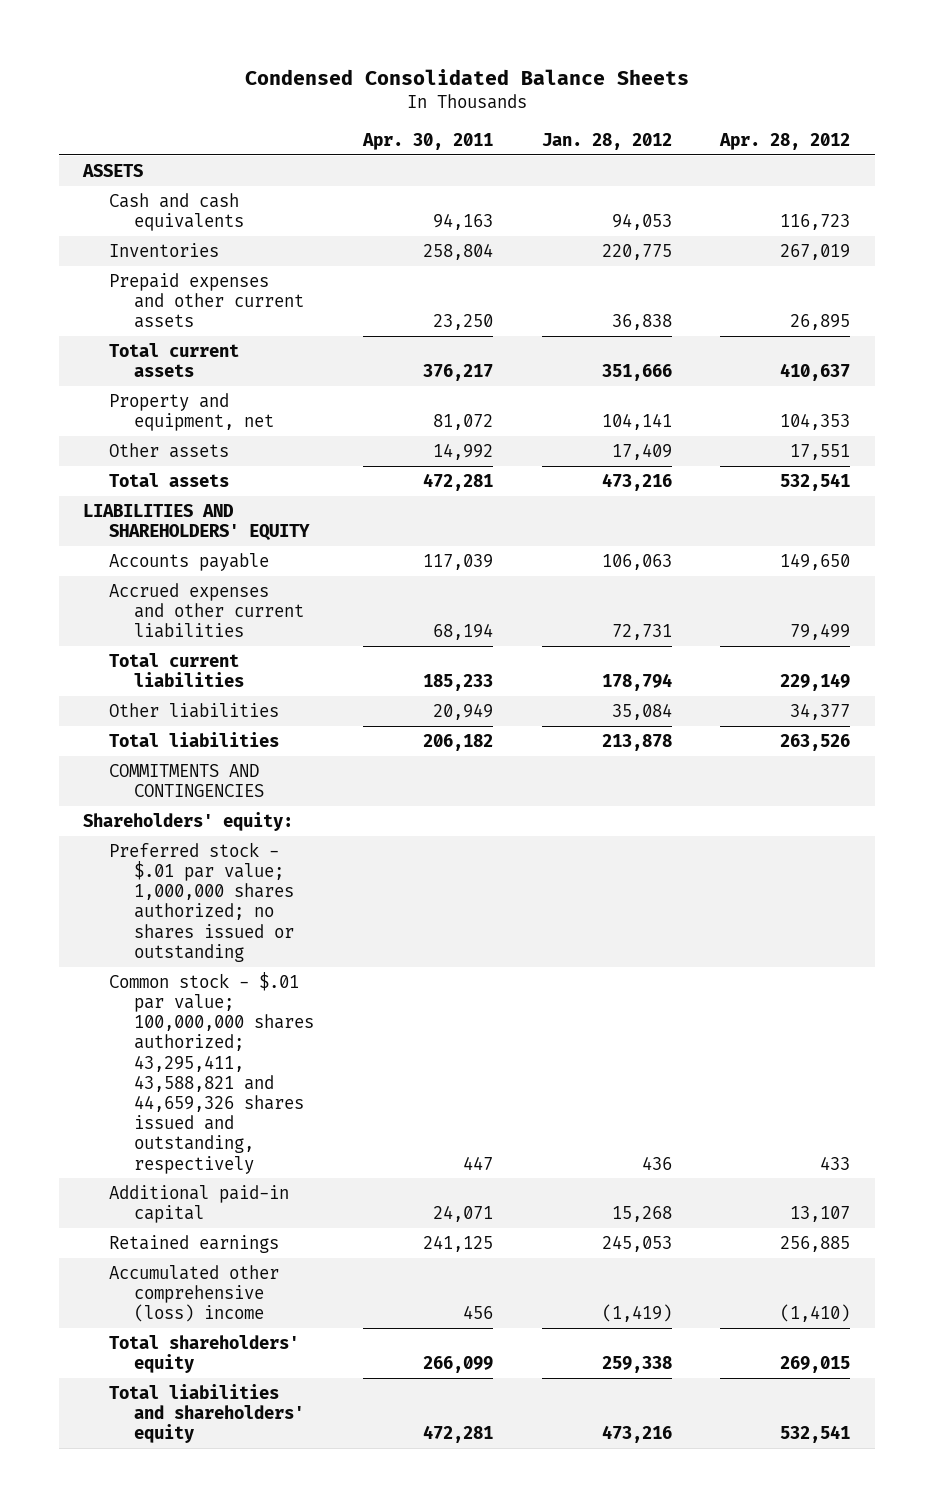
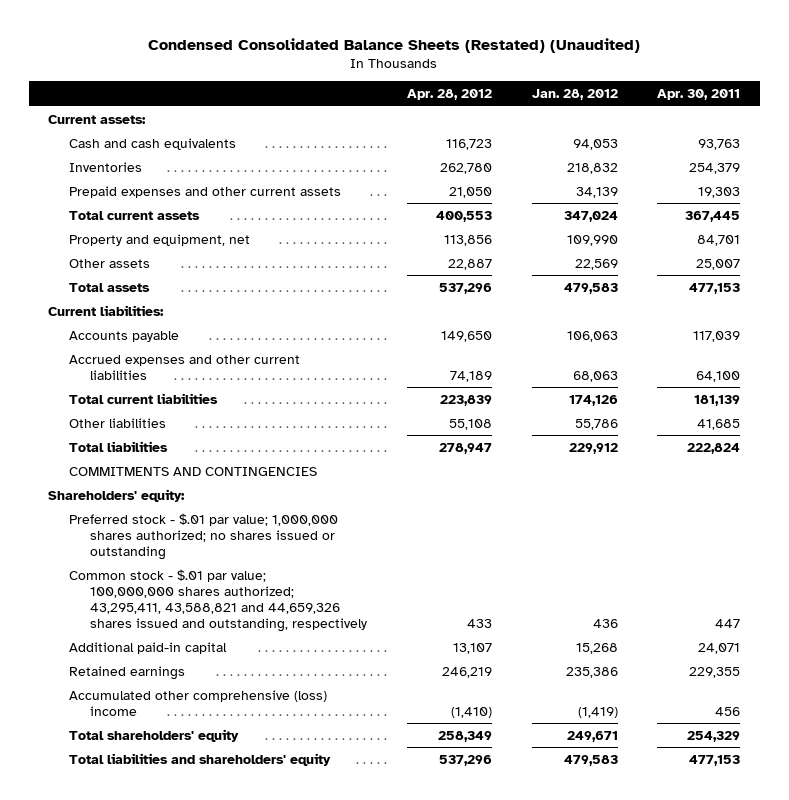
- Condensed Consolidated Balance Sheets
+ Condensed Consolidated Balance Sheets (Restated) (Unaudited)
- | Apr. 30, 2011 | Jan. 28, 2012 | Apr. 28, 2012
+ | Apr. 28, 2012 | Jan. 28, 2012 | Apr. 30, 2011
- ASSETS
- Cash and cash equivalents | 94,163 | 94,053 | 116,723
- Inventories | 258,804 | 220,775 | 267,019
- Prepaid expenses and other current assets | 23,250 | 36,838 | 26,895
- Total current assets | 376,217 | 351,666 | 410,637
- Property and equipment, net | 81,072 | 104,141 | 104,353
- Other assets | 14,992 | 17,409 | 17,551
- Total assets | 472,281 | 473,216 | 532,541
- LIABILITIES AND SHAREHOLDERS' EQUITY
+ Current assets:
+ Cash and cash equivalents | 116,723 | 94,053 | 93,763
+ Inventories | 262,780 | 218,832 | 254,379
+ Prepaid expenses and other current assets | 21,050 | 34,139 | 19,303
+ Total current assets | 400,553 | 347,024 | 367,445
+ Property and equipment, net | 113,856 | 109,990 | 84,701
+ Other assets | 22,887 | 22,569 | 25,007
+ Total assets | 537,296 | 479,583 | 477,153
+ Current liabilities:
- Accrued expenses and other current liabilities | 68,194 | 72,731 | 79,499
- Total current liabilities | 185,233 | 178,794 | 229,149
- Other liabilities | 20,949 | 35,084 | 34,377
- Total liabilities | 206,182 | 213,878 | 263,526
+ Accrued expenses and other current liabilities | 74,189 | 68,063 | 64,100
+ Total current liabilities | 223,839 | 174,126 | 181,139
+ Other liabilities | 55,108 | 55,786 | 41,685
+ Total liabilities | 278,947 | 229,912 | 222,824
- Retained earnings | 241,125 | 245,053 | 256,885
+ Retained earnings | 246,219 | 235,386 | 229,355
- Total shareholders' equity | 266,099 | 259,338 | 269,015
- Total liabilities and shareholders' equity | 472,281 | 473,216 | 532,541
+ Total shareholders' equity | 258,349 | 249,671 | 254,329
+ Total liabilities and shareholders' equity | 537,296 | 479,583 | 477,153

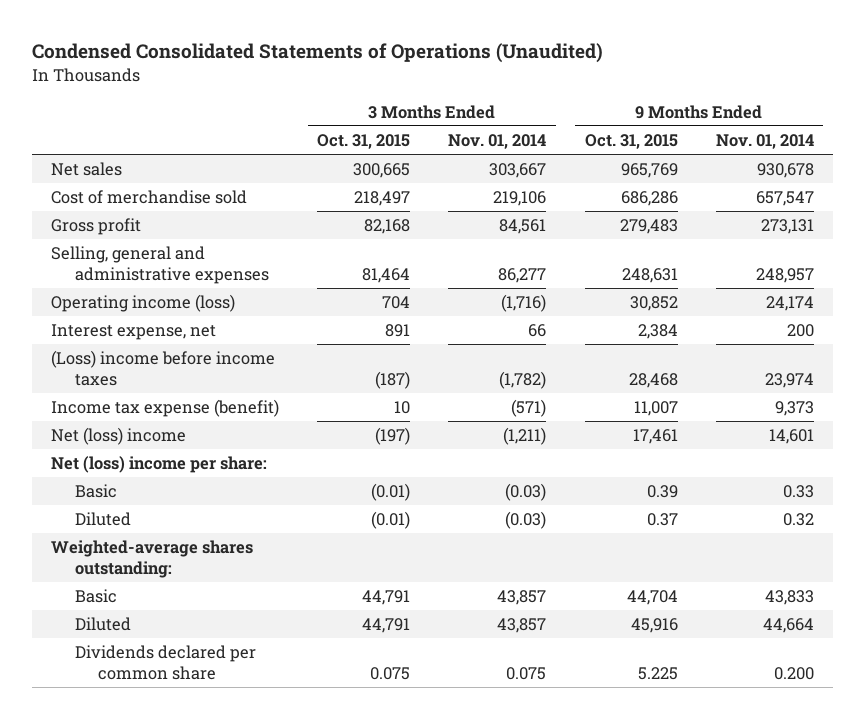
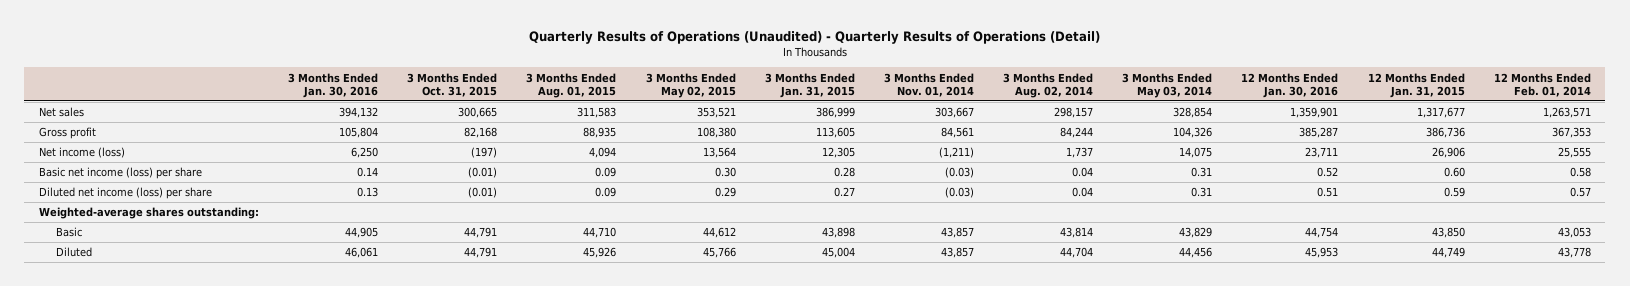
- Condensed Consolidated Statements of Operations (Unaudited)
+ Quarterly Results of Operations (Unaudited) - Quarterly Results of Operations (Detail)
- | 3 Months Ended Oct. 31, 2015 | 3 Months Ended Nov. 01, 2014 | 9 Months Ended Oct. 31, 2015 | 9 Months Ended Nov. 01, 2014
+ | 3 Months Ended Jan. 30, 2016 | 3 Months Ended Oct. 31, 2015 | 3 Months Ended Aug. 01, 2015 | 3 Months Ended May 02, 2015 | 3 Months Ended Jan. 31, 2015 | 3 Months Ended Nov. 01, 2014 | 3 Months Ended Aug. 02, 2014 | 3 Months Ended May 03, 2014 | 12 Months Ended Jan. 30, 2016 | 12 Months Ended Jan. 31, 2015 | 12 Months Ended Feb. 01, 2014
- Cost of merchandise sold | 218,497 | 219,106 | 686,286 | 657,547
- Selling, general and administrative expenses | 81,464 | 86,277 | 248,631 | 248,957
- Operating income (loss) | 704 | (1,716) | 30,852 | 24,174
- Interest expense, net | 891 | 66 | 2,384 | 200
- (Loss) income before income taxes | (187) | (1,782) | 28,468 | 23,974
- Income tax expense (benefit) | 10 | (571) | 11,007 | 9,373
- Net (loss) income | (197) | (1,211) | 17,461 | 14,601
- Net (loss) income per share:
- Basic | (0.01) | (0.03) | 0.39 | 0.33
- Diluted | (0.01) | (0.03) | 0.37 | 0.32
+ Net income (loss) | 6,250 | (197) | 4,094 | 13,564 | 12,305 | (1,211) | 1,737 | 14,075 | 23,711 | 26,906 | 25,555
+ Basic net income (loss) per share | 0.14 | (0.01) | 0.09 | 0.30 | 0.28 | (0.03) | 0.04 | 0.31 | 0.52 | 0.60 | 0.58
+ Diluted net income (loss) per share | 0.13 | (0.01) | 0.09 | 0.29 | 0.27 | (0.03) | 0.04 | 0.31 | 0.51 | 0.59 | 0.57
- Dividends declared per common share | 0.075 | 0.075 | 5.225 | 0.200

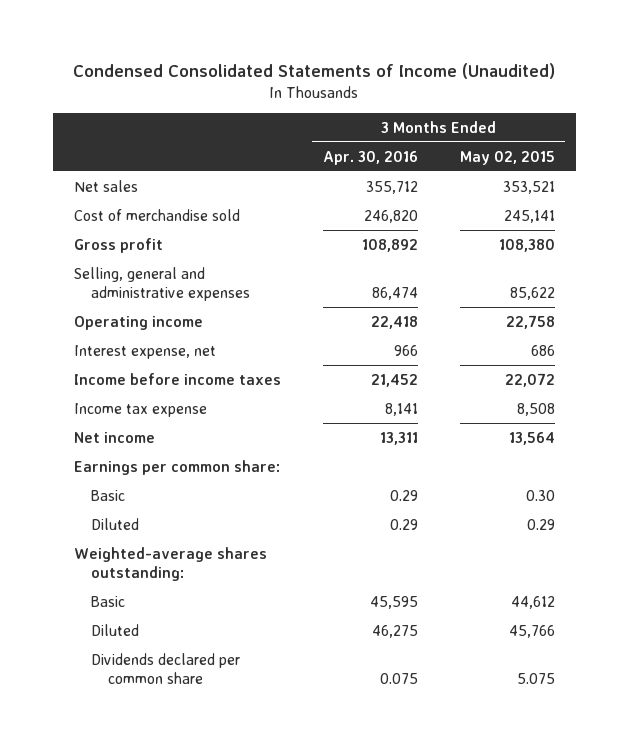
- Quarterly Results of Operations (Unaudited) - Quarterly Results of Operations (Detail)
+ Condensed Consolidated Statements of Income (Unaudited)
- | 3 Months Ended Jan. 30, 2016 | 3 Months Ended Oct. 31, 2015 | 3 Months Ended Aug. 01, 2015 | 3 Months Ended May 02, 2015 | 3 Months Ended Jan. 31, 2015 | 3 Months Ended Nov. 01, 2014 | 3 Months Ended Aug. 02, 2014 | 3 Months Ended May 03, 2014 | 12 Months Ended Jan. 30, 2016 | 12 Months Ended Jan. 31, 2015 | 12 Months Ended Feb. 01, 2014
+ | 3 Months Ended Apr. 30, 2016 | 3 Months Ended May 02, 2015
+ Cost of merchandise sold | 246,820 | 245,141
- Net income (loss) | 6,250 | (197) | 4,094 | 13,564 | 12,305 | (1,211) | 1,737 | 14,075 | 23,711 | 26,906 | 25,555
- Basic net income (loss) per share | 0.14 | (0.01) | 0.09 | 0.30 | 0.28 | (0.03) | 0.04 | 0.31 | 0.52 | 0.60 | 0.58
- Diluted net income (loss) per share | 0.13 | (0.01) | 0.09 | 0.29 | 0.27 | (0.03) | 0.04 | 0.31 | 0.51 | 0.59 | 0.57
+ Selling, general and administrative expenses | 86,474 | 85,622
+ Operating income | 22,418 | 22,758
+ Interest expense, net | 966 | 686
+ Income before income taxes | 21,452 | 22,072
+ Income tax expense | 8,141 | 8,508
+ Net income | 13,311 | 13,564
+ Earnings per common share:
+ Basic | 0.29 | 0.30
+ Diluted | 0.29 | 0.29
+ Dividends declared per common share | 0.075 | 5.075

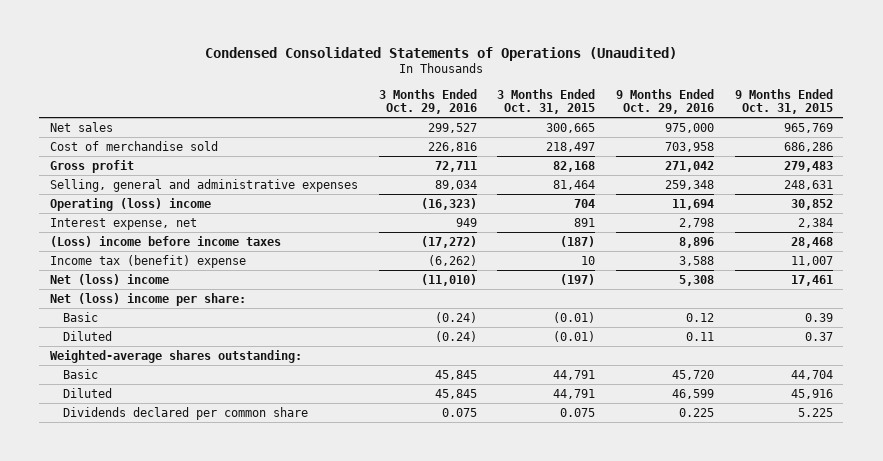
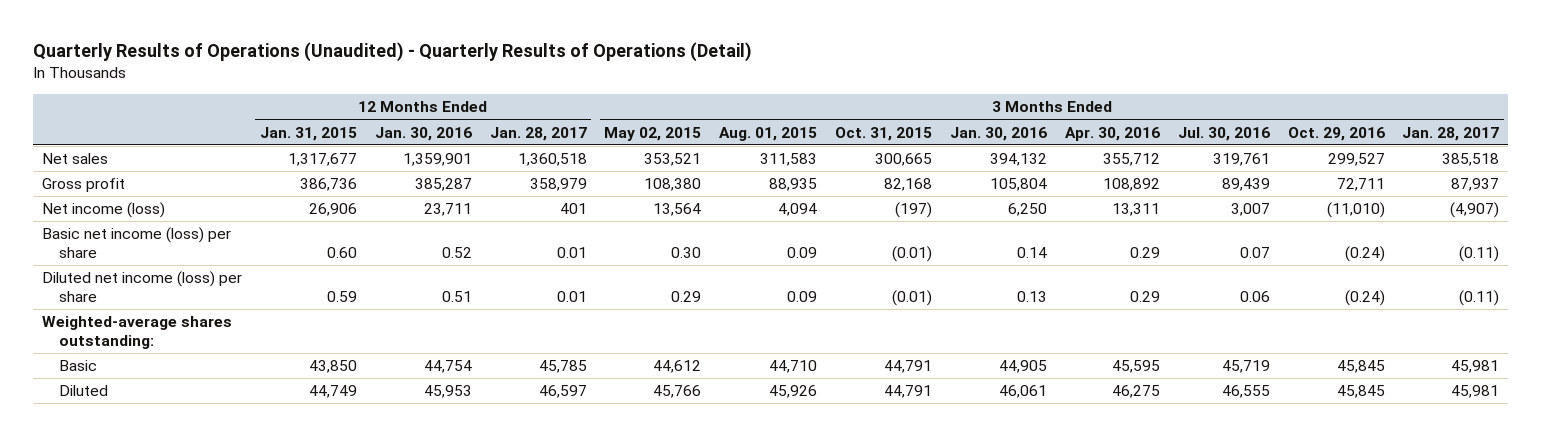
- Condensed Consolidated Statements of Operations (Unaudited)
+ Quarterly Results of Operations (Unaudited) - Quarterly Results of Operations (Detail)
- | 3 Months Ended Oct. 29, 2016 | 3 Months Ended Oct. 31, 2015 | 9 Months Ended Oct. 29, 2016 | 9 Months Ended Oct. 31, 2015
+ | 12 Months Ended Jan. 31, 2015 | 12 Months Ended Jan. 30, 2016 | 12 Months Ended Jan. 28, 2017 | 3 Months Ended May 02, 2015 | 3 Months Ended Aug. 01, 2015 | 3 Months Ended Oct. 31, 2015 | 3 Months Ended Jan. 30, 2016 | 3 Months Ended Apr. 30, 2016 | 3 Months Ended Jul. 30, 2016 | 3 Months Ended Oct. 29, 2016 | 3 Months Ended Jan. 28, 2017
- Cost of merchandise sold | 226,816 | 218,497 | 703,958 | 686,286
- Selling, general and administrative expenses | 89,034 | 81,464 | 259,348 | 248,631
- Operating (loss) income | (16,323) | 704 | 11,694 | 30,852
- Interest expense, net | 949 | 891 | 2,798 | 2,384
- (Loss) income before income taxes | (17,272) | (187) | 8,896 | 28,468
- Income tax (benefit) expense | (6,262) | 10 | 3,588 | 11,007
- Net (loss) income | (11,010) | (197) | 5,308 | 17,461
- Net (loss) income per share:
- Basic | (0.24) | (0.01) | 0.12 | 0.39
- Diluted | (0.24) | (0.01) | 0.11 | 0.37
+ Net income (loss) | 26,906 | 23,711 | 401 | 13,564 | 4,094 | (197) | 6,250 | 13,311 | 3,007 | (11,010) | (4,907)
+ Basic net income (loss) per share | 0.60 | 0.52 | 0.01 | 0.30 | 0.09 | (0.01) | 0.14 | 0.29 | 0.07 | (0.24) | (0.11)
+ Diluted net income (loss) per share | 0.59 | 0.51 | 0.01 | 0.29 | 0.09 | (0.01) | 0.13 | 0.29 | 0.06 | (0.24) | (0.11)
- Dividends declared per common share | 0.075 | 0.075 | 0.225 | 5.225

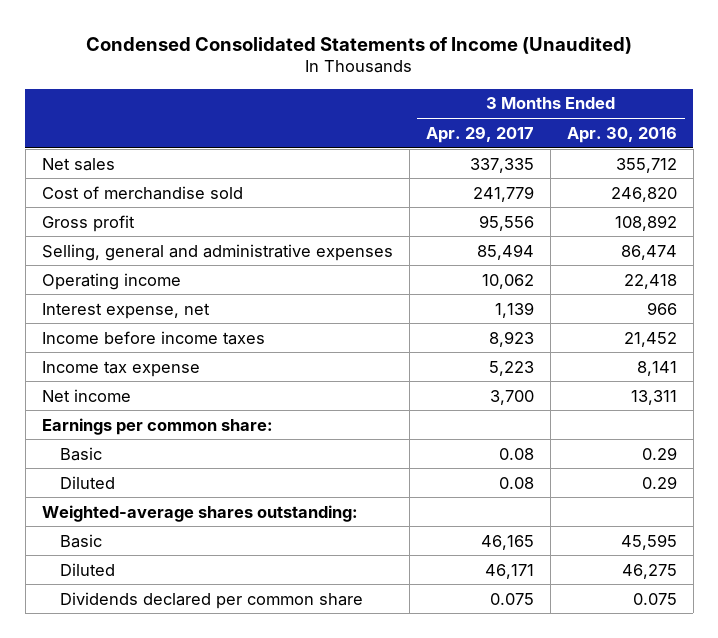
- Quarterly Results of Operations (Unaudited) - Quarterly Results of Operations (Detail)
+ Condensed Consolidated Statements of Income (Unaudited)
- | 12 Months Ended Jan. 31, 2015 | 12 Months Ended Jan. 30, 2016 | 12 Months Ended Jan. 28, 2017 | 3 Months Ended May 02, 2015 | 3 Months Ended Aug. 01, 2015 | 3 Months Ended Oct. 31, 2015 | 3 Months Ended Jan. 30, 2016 | 3 Months Ended Apr. 30, 2016 | 3 Months Ended Jul. 30, 2016 | 3 Months Ended Oct. 29, 2016 | 3 Months Ended Jan. 28, 2017
+ | 3 Months Ended Apr. 29, 2017 | 3 Months Ended Apr. 30, 2016
+ Cost of merchandise sold | 241,779 | 246,820
- Net income (loss) | 26,906 | 23,711 | 401 | 13,564 | 4,094 | (197) | 6,250 | 13,311 | 3,007 | (11,010) | (4,907)
- Basic net income (loss) per share | 0.60 | 0.52 | 0.01 | 0.30 | 0.09 | (0.01) | 0.14 | 0.29 | 0.07 | (0.24) | (0.11)
- Diluted net income (loss) per share | 0.59 | 0.51 | 0.01 | 0.29 | 0.09 | (0.01) | 0.13 | 0.29 | 0.06 | (0.24) | (0.11)
+ Selling, general and administrative expenses | 85,494 | 86,474
+ Operating income | 10,062 | 22,418
+ Interest expense, net | 1,139 | 966
+ Income before income taxes | 8,923 | 21,452
+ Income tax expense | 5,223 | 8,141
+ Net income | 3,700 | 13,311
+ Earnings per common share:
+ Basic | 0.08 | 0.29
+ Diluted | 0.08 | 0.29
+ Dividends declared per common share | 0.075 | 0.075

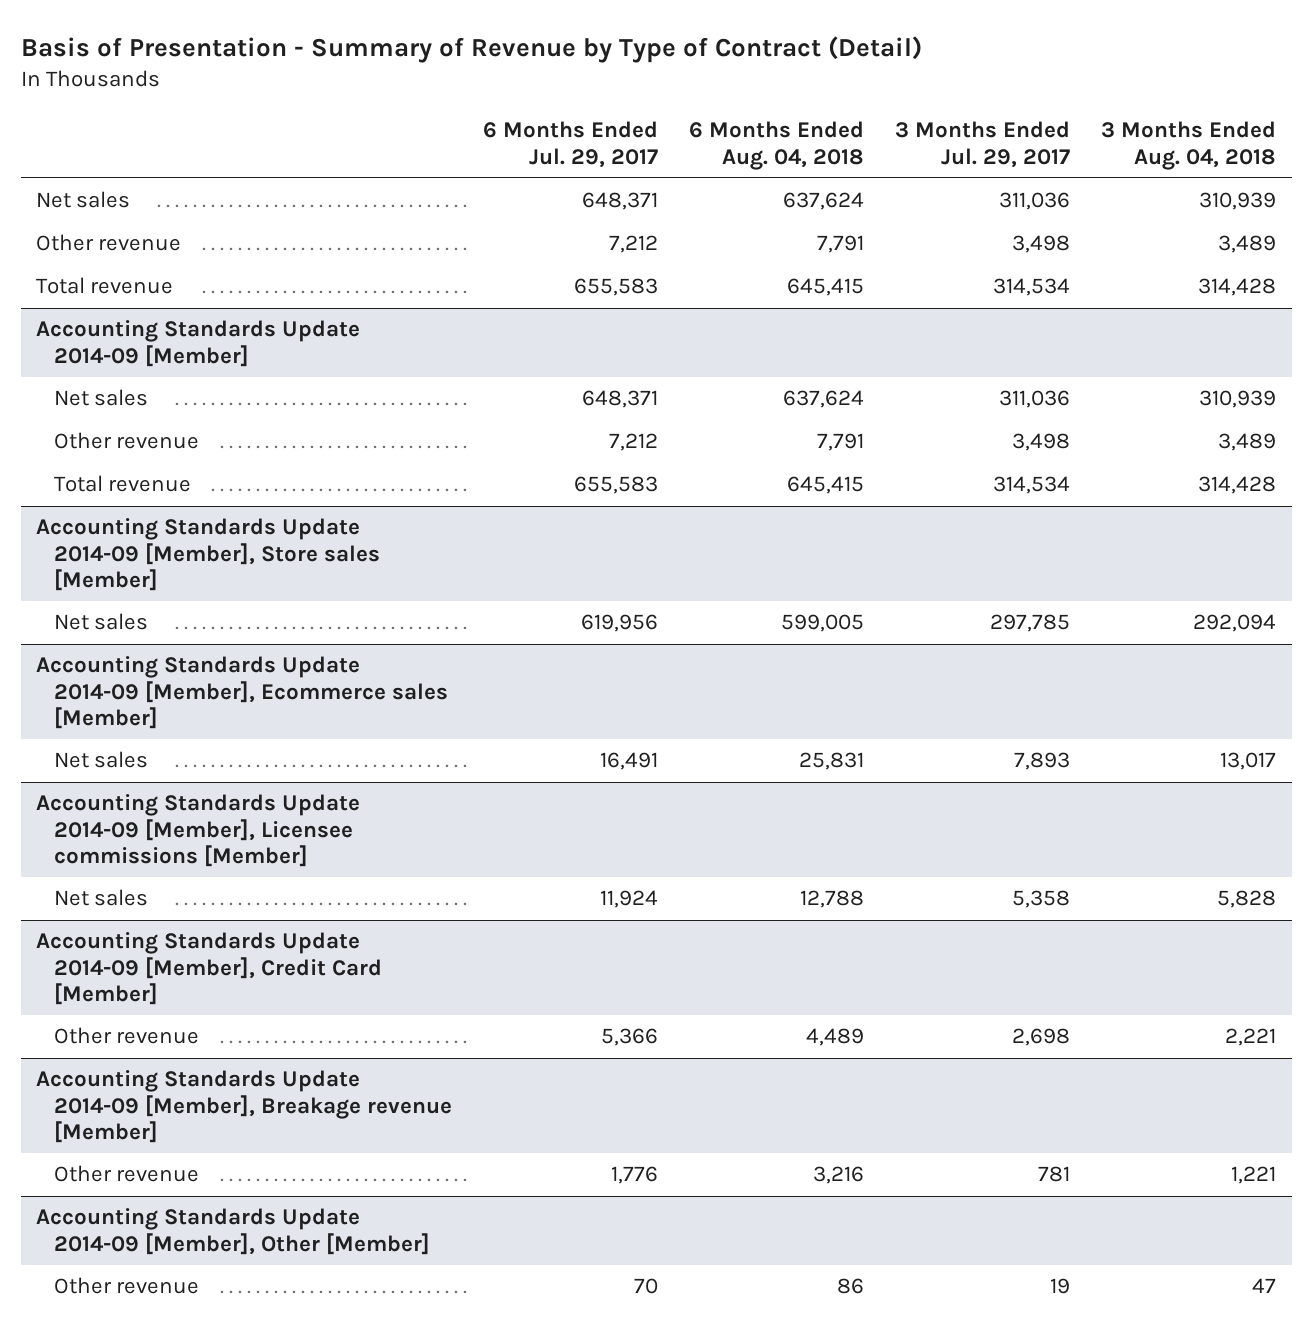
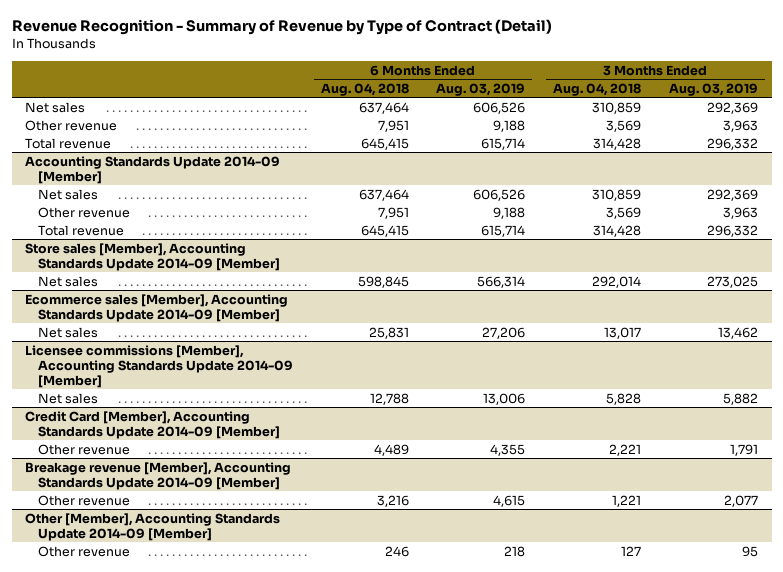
- Basis of Presentation - Summary of Revenue by Type of Contract (Detail)
+ Revenue Recognition - Summary of Revenue by Type of Contract (Detail)
- | 6 Months Ended Jul. 29, 2017 | 6 Months Ended Aug. 04, 2018 | 3 Months Ended Jul. 29, 2017 | 3 Months Ended Aug. 04, 2018
+ | 6 Months Ended Aug. 04, 2018 | 6 Months Ended Aug. 03, 2019 | 3 Months Ended Aug. 04, 2018 | 3 Months Ended Aug. 03, 2019
- Net sales | 648,371 | 637,624 | 311,036 | 310,939
- Other revenue | 7,212 | 7,791 | 3,498 | 3,489
+ Net sales | 637,464 | 606,526 | 310,859 | 292,369
+ Other revenue | 7,951 | 9,188 | 3,569 | 3,963
@ Accounting Standards Update 2014-09 [Member]
- Net sales | 648,371 | 637,624 | 311,036 | 310,939
- Other revenue | 7,212 | 7,791 | 3,498 | 3,489
+ Net sales | 637,464 | 606,526 | 310,859 | 292,369
+ Other revenue | 7,951 | 9,188 | 3,569 | 3,963
- Accounting Standards Update 2014-09 [Member], Store sales [Member]
- Net sales | 619,956 | 599,005 | 297,785 | 292,094
- Accounting Standards Update 2014-09 [Member], Ecommerce sales [Member]
+ Store sales [Member], Accounting Standards Update 2014-09 [Member]
+ Net sales | 598,845 | 566,314 | 292,014 | 273,025
+ Ecommerce sales [Member], Accounting Standards Update 2014-09 [Member]
- Accounting Standards Update 2014-09 [Member], Licensee commissions [Member]
+ Licensee commissions [Member], Accounting Standards Update 2014-09 [Member]
- Accounting Standards Update 2014-09 [Member], Credit Card [Member]
+ Credit Card [Member], Accounting Standards Update 2014-09 [Member]
- Accounting Standards Update 2014-09 [Member], Breakage revenue [Member]
+ Breakage revenue [Member], Accounting Standards Update 2014-09 [Member]
- Accounting Standards Update 2014-09 [Member], Other [Member]
- Other revenue | 70 | 86 | 19 | 47
+ Other [Member], Accounting Standards Update 2014-09 [Member]
+ Other revenue | 246 | 218 | 127 | 95

